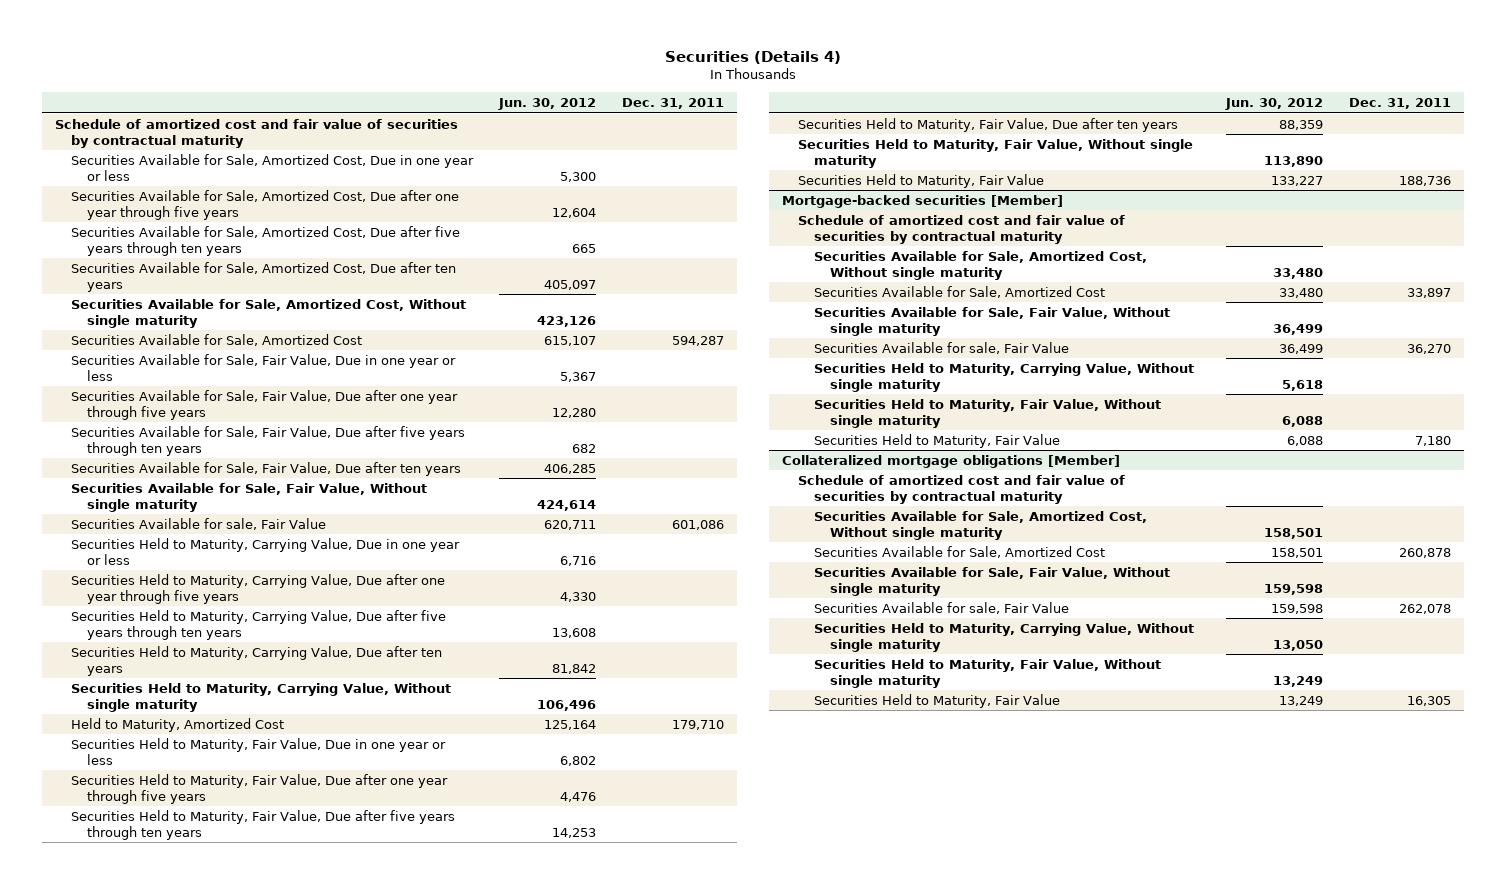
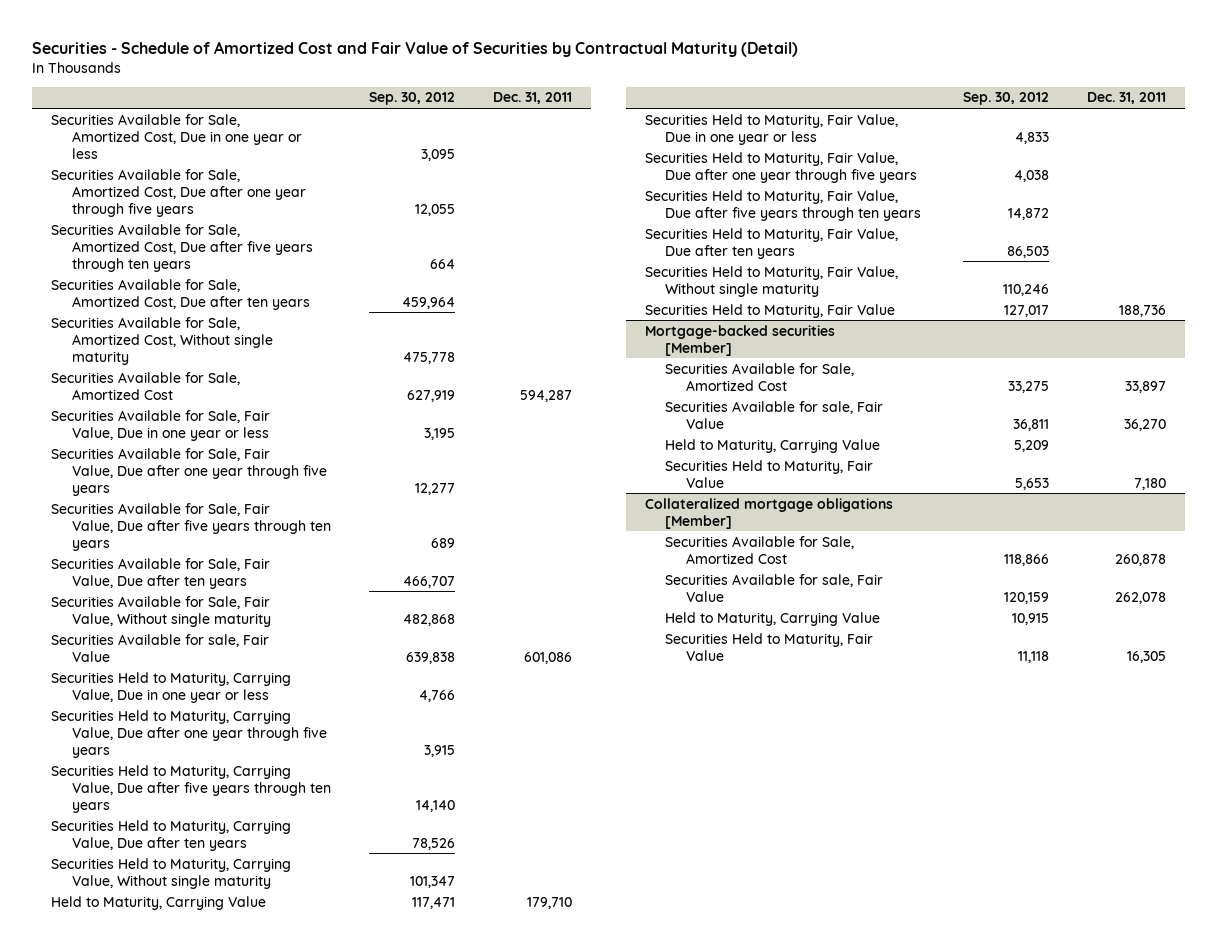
- Securities (Details 4)
+ Securities - Schedule of Amortized Cost and Fair Value of Securities by Contractual Maturity (Detail)
- | Jun. 30, 2012 | Dec. 31, 2011
+ | Sep. 30, 2012 | Dec. 31, 2011
- Schedule of amortized cost and fair value of securities by contractual maturity
- Held to Maturity, Amortized Cost | 125,164 | 179,710
+ Held to Maturity, Carrying Value | 117,471 | 179,710
@ Mortgage-backed securities [Member]
- Schedule of amortized cost and fair value of securities by contractual maturity
- Securities Available for Sale, Amortized Cost, Without single maturity | 33,480 |
- Securities Available for Sale, Fair Value, Without single maturity | 36,499 |
- Securities Held to Maturity, Carrying Value, Without single maturity | 5,618 |
- Securities Held to Maturity, Fair Value, Without single maturity | 6,088 |
+ Held to Maturity, Carrying Value | 5,209 |
@ Collateralized mortgage obligations [Member]
- Schedule of amortized cost and fair value of securities by contractual maturity
- Securities Available for Sale, Amortized Cost, Without single maturity | 158,501 |
- Securities Available for Sale, Fair Value, Without single maturity | 159,598 |
- Securities Held to Maturity, Carrying Value, Without single maturity | 13,050 |
- Securities Held to Maturity, Fair Value, Without single maturity | 13,249 |
+ Held to Maturity, Carrying Value | 10,915 |

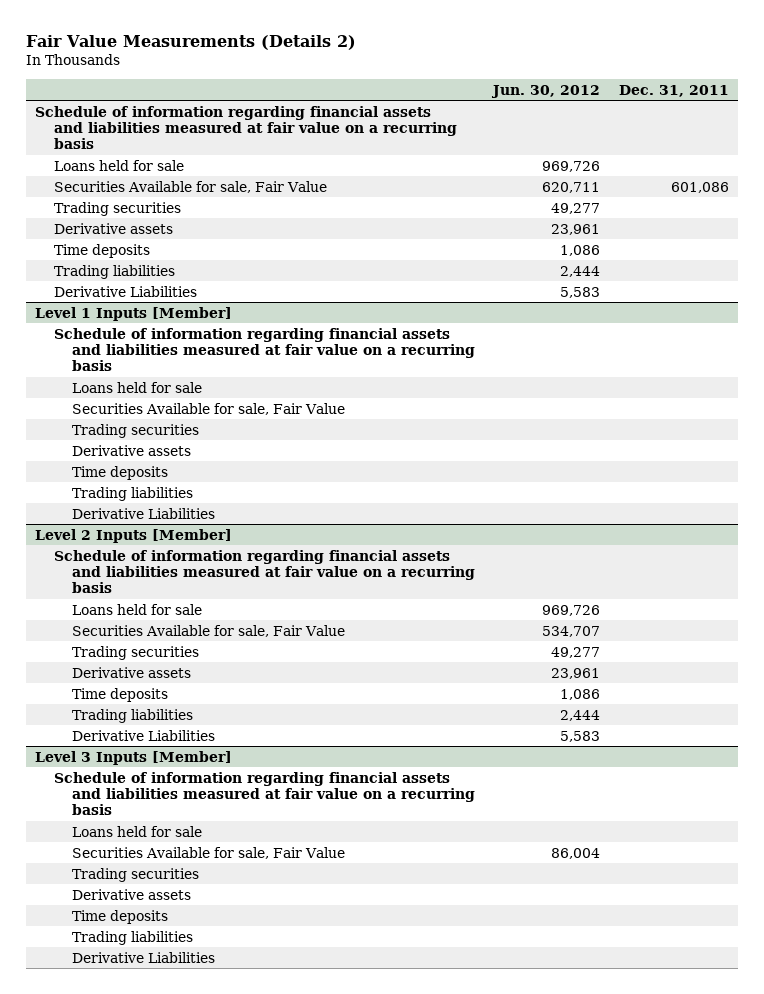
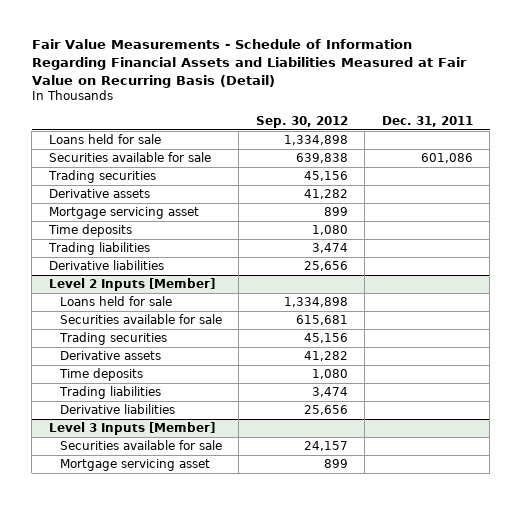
- Fair Value Measurements (Details 2)
+ Fair Value Measurements - Schedule of Information Regarding Financial Assets and Liabilities Measured at Fair Value on Recurring Basis (Detail)
- | Jun. 30, 2012 | Dec. 31, 2011
+ | Sep. 30, 2012 | Dec. 31, 2011
- Schedule of information regarding financial assets and liabilities measured at fair value on a recurring basis
- Securities Available for sale, Fair Value | 620,711 | 601,086
+ Securities available for sale | 639,838 | 601,086
+ Mortgage servicing asset | 899 |
- Derivative Liabilities | 5,583 |
- Level 1 Inputs [Member]
- Schedule of information regarding financial assets and liabilities measured at fair value on a recurring basis
- Loans held for sale
- Securities Available for sale, Fair Value
- Trading securities
- Derivative assets
- Time deposits
- Trading liabilities
- Derivative Liabilities
+ Derivative liabilities | 25,656 |
@ Level 2 Inputs [Member]
- Schedule of information regarding financial assets and liabilities measured at fair value on a recurring basis
- Securities Available for sale, Fair Value | 534,707 |
+ Securities available for sale | 615,681 |
- Derivative Liabilities | 5,583 |
+ Derivative liabilities | 25,656 |
@ Level 3 Inputs [Member]
- Schedule of information regarding financial assets and liabilities measured at fair value on a recurring basis
- Loans held for sale
- Securities Available for sale, Fair Value | 86,004 |
- Trading securities
- Derivative assets
- Time deposits
- Trading liabilities
- Derivative Liabilities
+ Securities available for sale | 24,157 |
+ Mortgage servicing asset | 899 |

